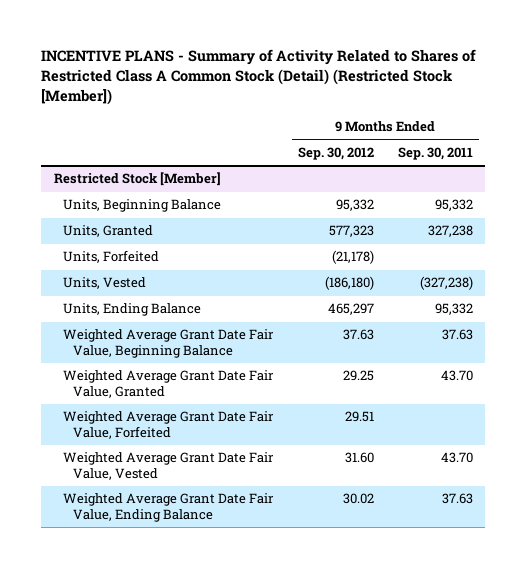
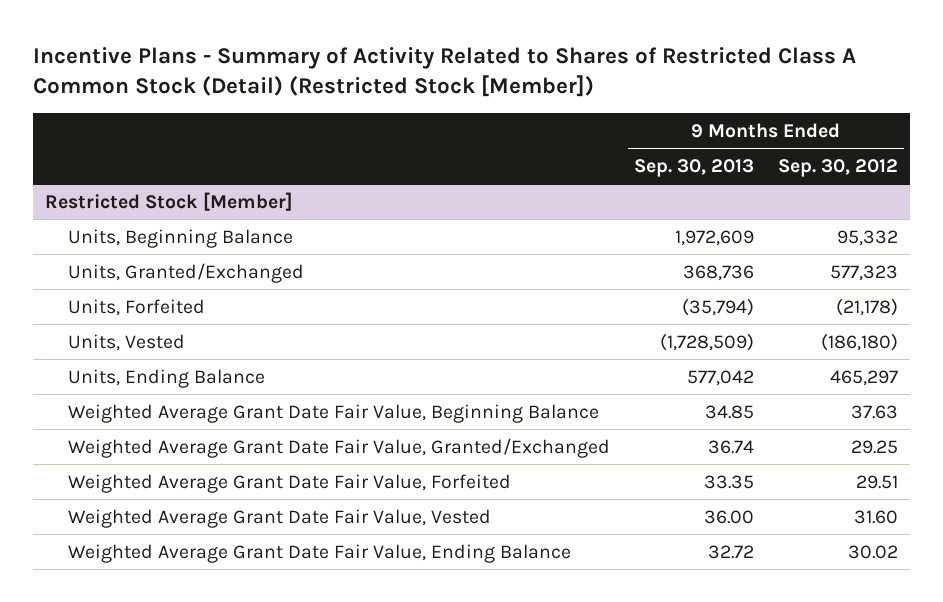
- INCENTIVE PLANS - Summary of Activity Related to Shares of Restricted Class A Common Stock (Detail) (Restricted Stock [Member])
+ Incentive Plans - Summary of Activity Related to Shares of Restricted Class A Common Stock (Detail) (Restricted Stock [Member])
- | 9 Months Ended Sep. 30, 2012 | 9 Months Ended Sep. 30, 2011
+ | 9 Months Ended Sep. 30, 2013 | 9 Months Ended Sep. 30, 2012
@ Restricted Stock [Member]
- Units, Granted | 577,323 | 327,238
+ Units, Granted/Exchanged | 368,736 | 577,323
- Weighted Average Grant Date Fair Value, Granted | 29.25 | 43.70
+ Weighted Average Grant Date Fair Value, Granted/Exchanged | 36.74 | 29.25

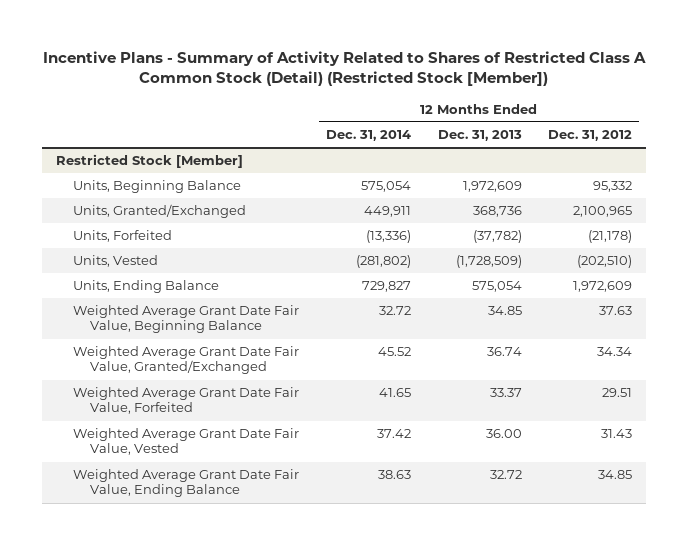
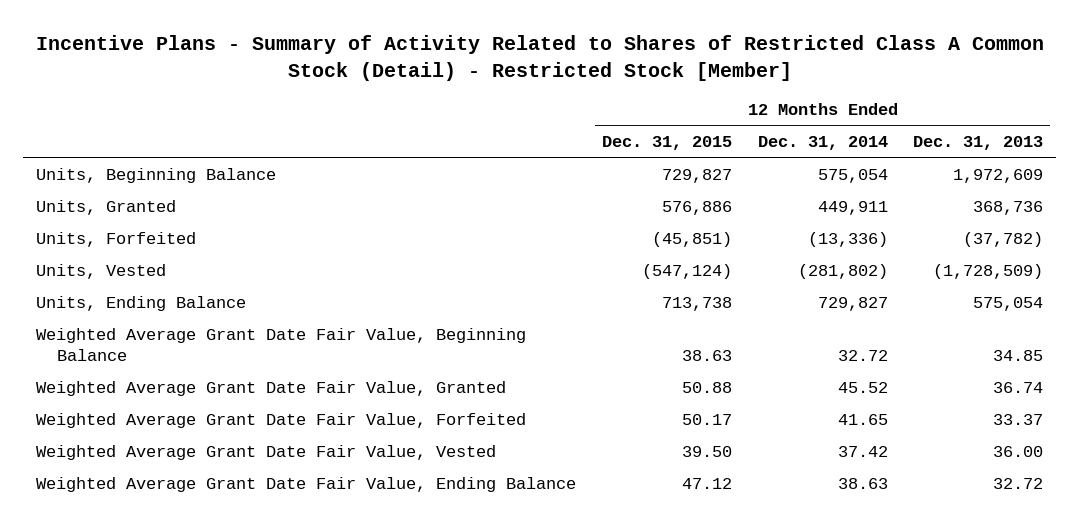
- Incentive Plans - Summary of Activity Related to Shares of Restricted Class A Common Stock (Detail) (Restricted Stock [Member])
+ Incentive Plans - Summary of Activity Related to Shares of Restricted Class A Common Stock (Detail) - Restricted Stock [Member]
- | 12 Months Ended Dec. 31, 2014 | 12 Months Ended Dec. 31, 2013 | 12 Months Ended Dec. 31, 2012
+ | 12 Months Ended Dec. 31, 2015 | 12 Months Ended Dec. 31, 2014 | 12 Months Ended Dec. 31, 2013
- Restricted Stock [Member]
- Units, Granted/Exchanged | 449,911 | 368,736 | 2,100,965
+ Units, Granted | 576,886 | 449,911 | 368,736
- Weighted Average Grant Date Fair Value, Granted/Exchanged | 45.52 | 36.74 | 34.34
+ Weighted Average Grant Date Fair Value, Granted | 50.88 | 45.52 | 36.74

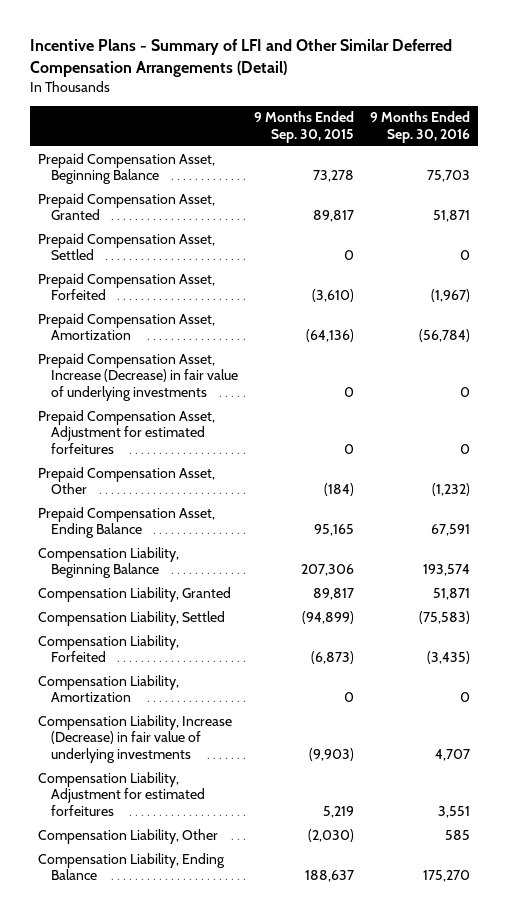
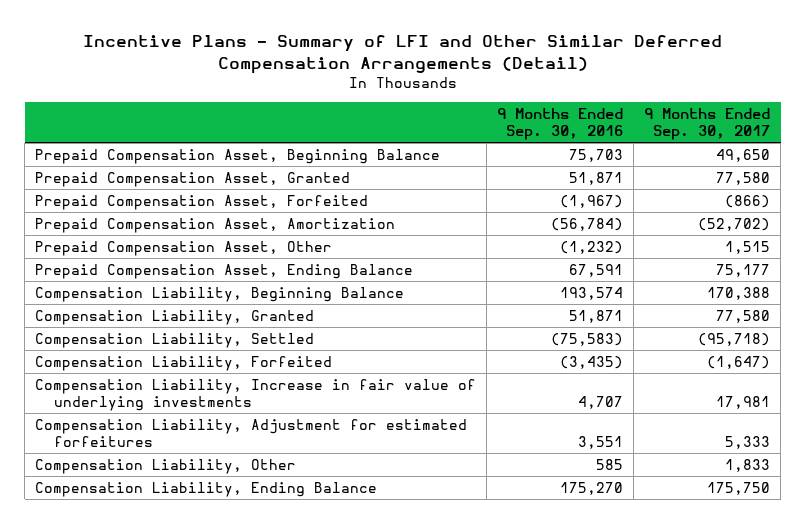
- | 9 Months Ended Sep. 30, 2015 | 9 Months Ended Sep. 30, 2016
+ | 9 Months Ended Sep. 30, 2016 | 9 Months Ended Sep. 30, 2017
- Prepaid Compensation Asset, Settled | 0 | 0
- Prepaid Compensation Asset, Increase (Decrease) in fair value of underlying investments | 0 | 0
- Prepaid Compensation Asset, Adjustment for estimated forfeitures | 0 | 0
- Compensation Liability, Amortization | 0 | 0
- Compensation Liability, Increase (Decrease) in fair value of underlying investments | (9,903) | 4,707
+ Compensation Liability, Increase in fair value of underlying investments | 4,707 | 17,981

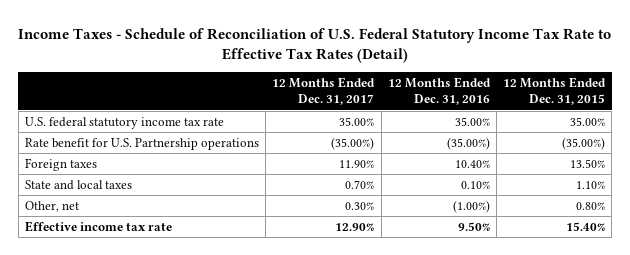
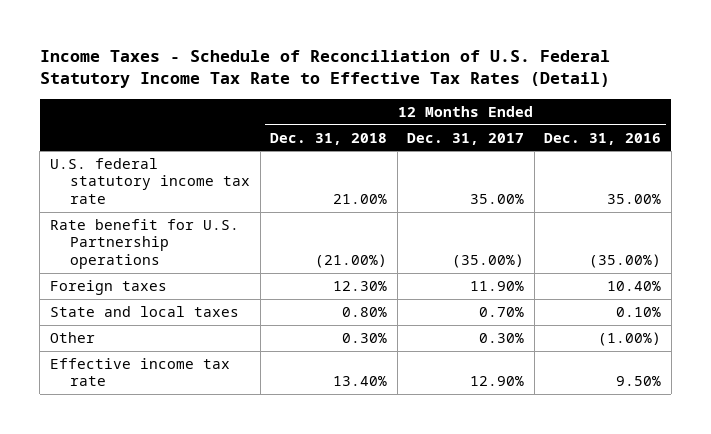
- | 12 Months Ended Dec. 31, 2017 | 12 Months Ended Dec. 31, 2016 | 12 Months Ended Dec. 31, 2015
+ | 12 Months Ended Dec. 31, 2018 | 12 Months Ended Dec. 31, 2017 | 12 Months Ended Dec. 31, 2016
- Other, net | 0.30% | (1.00%) | 0.80%
+ Other | 0.30% | 0.30% | (1.00%)

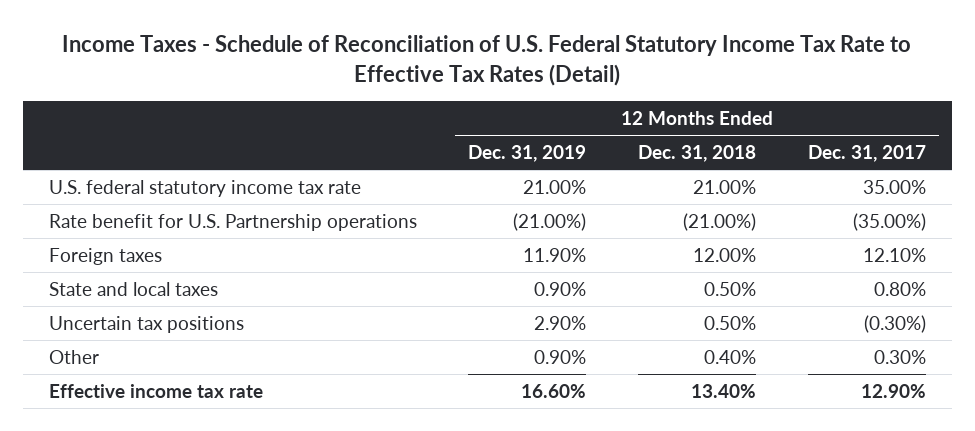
- | 12 Months Ended Dec. 31, 2018 | 12 Months Ended Dec. 31, 2017 | 12 Months Ended Dec. 31, 2016
+ | 12 Months Ended Dec. 31, 2019 | 12 Months Ended Dec. 31, 2018 | 12 Months Ended Dec. 31, 2017
- Foreign taxes | 12.30% | 11.90% | 10.40%
- State and local taxes | 0.80% | 0.70% | 0.10%
- Other | 0.30% | 0.30% | (1.00%)
+ Foreign taxes | 11.90% | 12.00% | 12.10%
+ State and local taxes | 0.90% | 0.50% | 0.80%
+ Uncertain tax positions | 2.90% | 0.50% | (0.30%)
+ Other | 0.90% | 0.40% | 0.30%

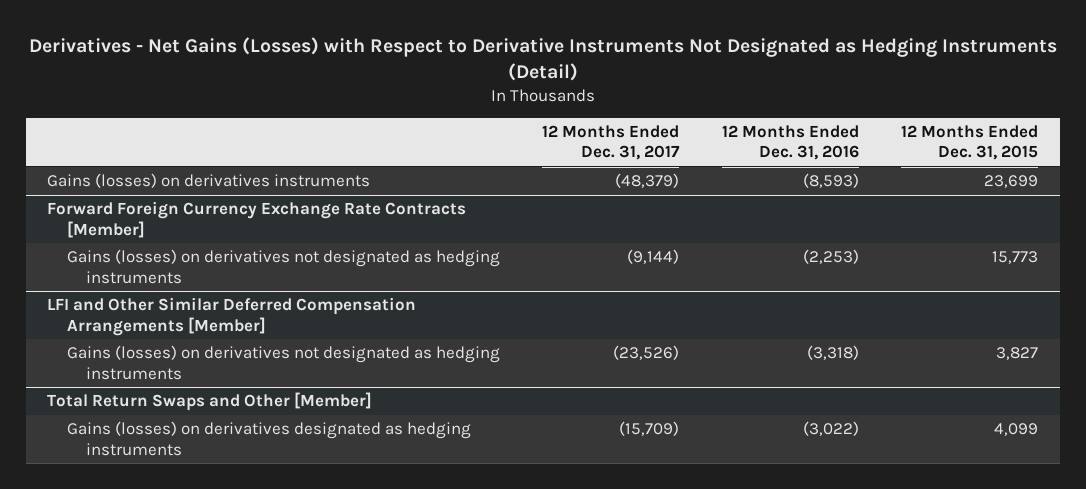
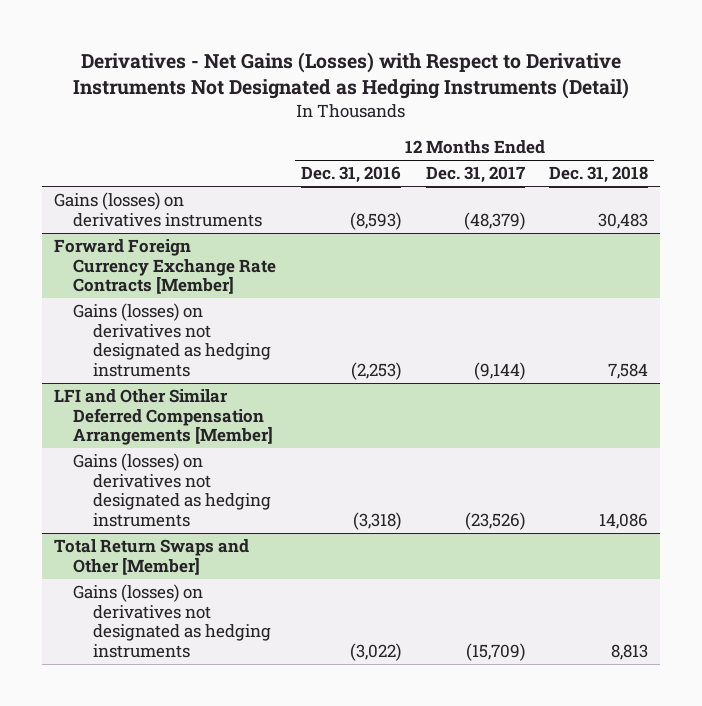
- | 12 Months Ended Dec. 31, 2017 | 12 Months Ended Dec. 31, 2016 | 12 Months Ended Dec. 31, 2015
+ | 12 Months Ended Dec. 31, 2016 | 12 Months Ended Dec. 31, 2017 | 12 Months Ended Dec. 31, 2018
@ Total Return Swaps and Other [Member]
- Gains (losses) on derivatives designated as hedging instruments | (15,709) | (3,022) | 4,099
+ Gains (losses) on derivatives not designated as hedging instruments | (3,022) | (15,709) | 8,813

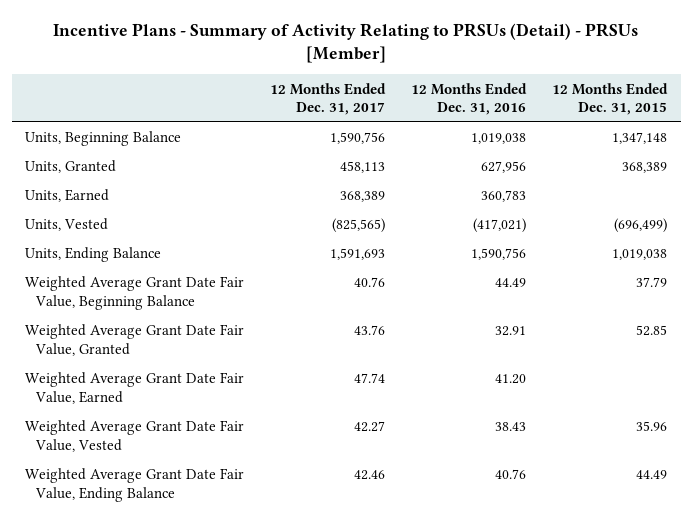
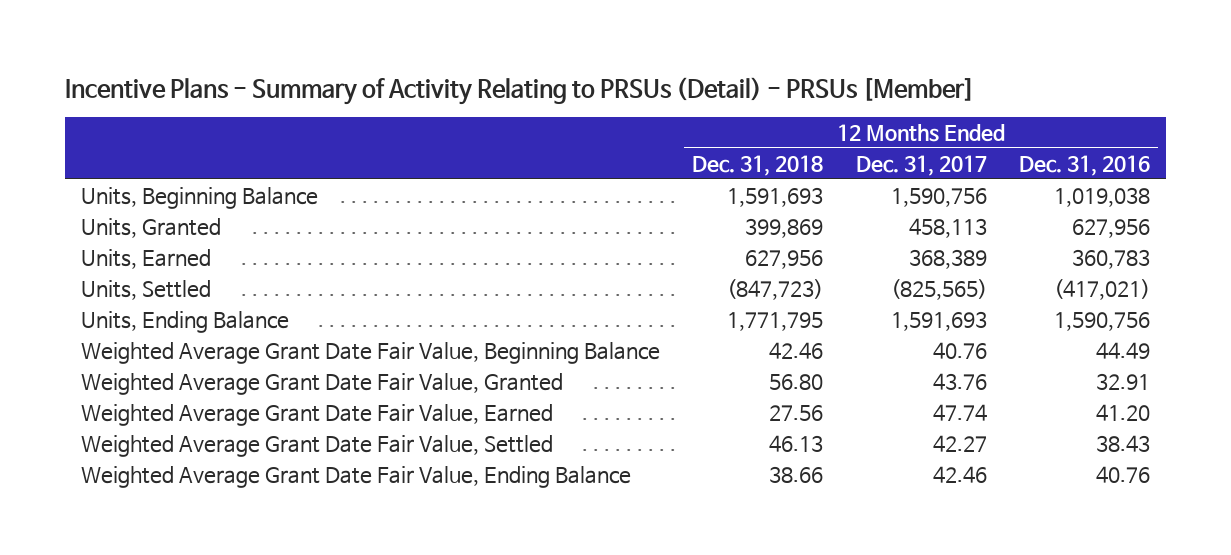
- | 12 Months Ended Dec. 31, 2017 | 12 Months Ended Dec. 31, 2016 | 12 Months Ended Dec. 31, 2015
+ | 12 Months Ended Dec. 31, 2018 | 12 Months Ended Dec. 31, 2017 | 12 Months Ended Dec. 31, 2016
- Units, Vested | (825,565) | (417,021) | (696,499)
+ Units, Settled | (847,723) | (825,565) | (417,021)
- Weighted Average Grant Date Fair Value, Vested | 42.27 | 38.43 | 35.96
+ Weighted Average Grant Date Fair Value, Settled | 46.13 | 42.27 | 38.43

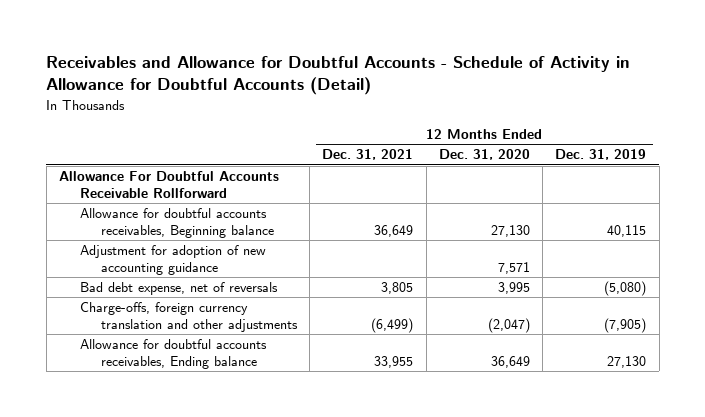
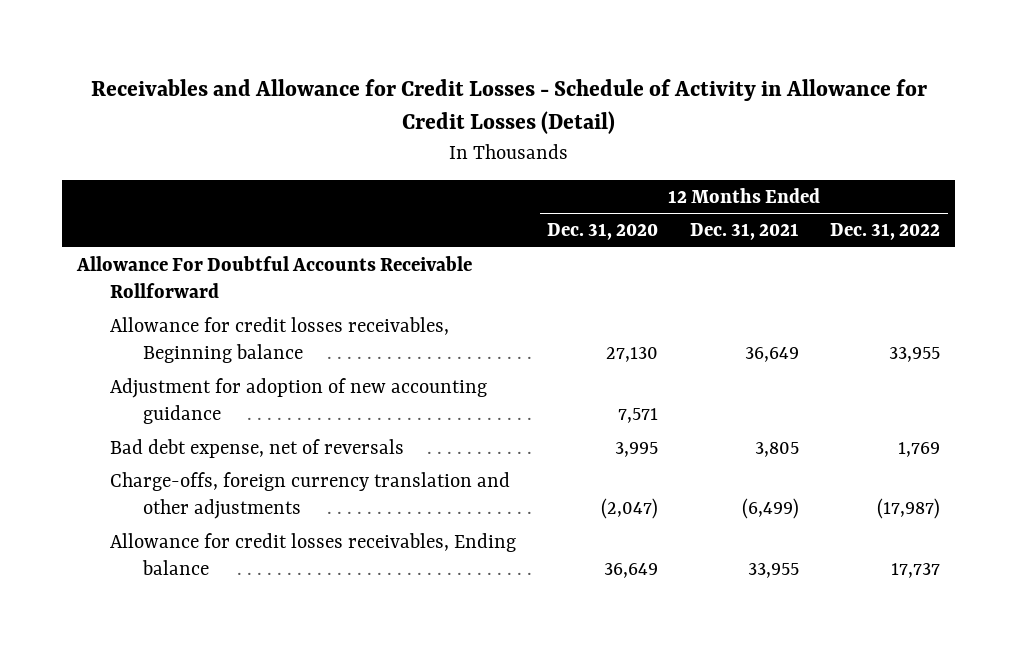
- Receivables and Allowance for Doubtful Accounts - Schedule of Activity in Allowance for Doubtful Accounts (Detail)
+ Receivables and Allowance for Credit Losses - Schedule of Activity in Allowance for Credit Losses (Detail)
- | 12 Months Ended Dec. 31, 2021 | 12 Months Ended Dec. 31, 2020 | 12 Months Ended Dec. 31, 2019
+ | 12 Months Ended Dec. 31, 2020 | 12 Months Ended Dec. 31, 2021 | 12 Months Ended Dec. 31, 2022
- Allowance for doubtful accounts receivables, Beginning balance | 36,649 | 27,130 | 40,115
+ Allowance for credit losses receivables, Beginning balance | 27,130 | 36,649 | 33,955
- Allowance for doubtful accounts receivables, Ending balance | 33,955 | 36,649 | 27,130
+ Allowance for credit losses receivables, Ending balance | 36,649 | 33,955 | 17,737

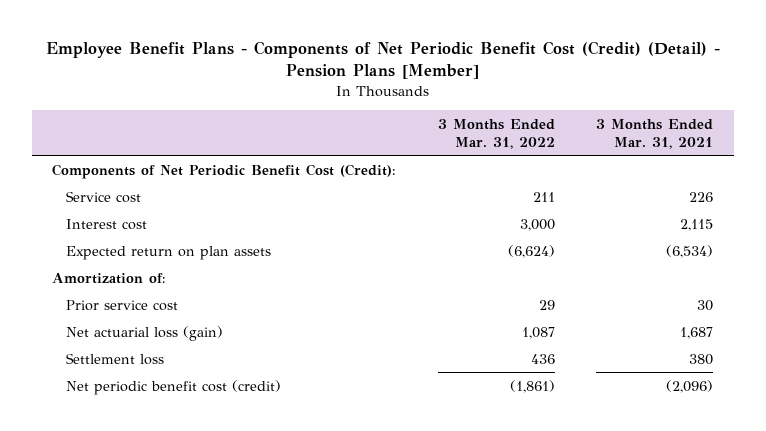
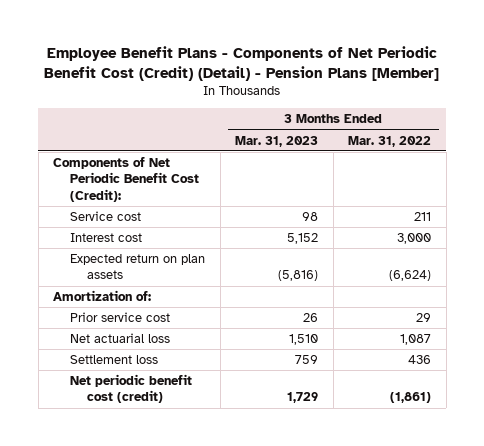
- | 3 Months Ended Mar. 31, 2022 | 3 Months Ended Mar. 31, 2021
+ | 3 Months Ended Mar. 31, 2023 | 3 Months Ended Mar. 31, 2022
- Net actuarial loss (gain) | 1,087 | 1,687
+ Net actuarial loss | 1,510 | 1,087

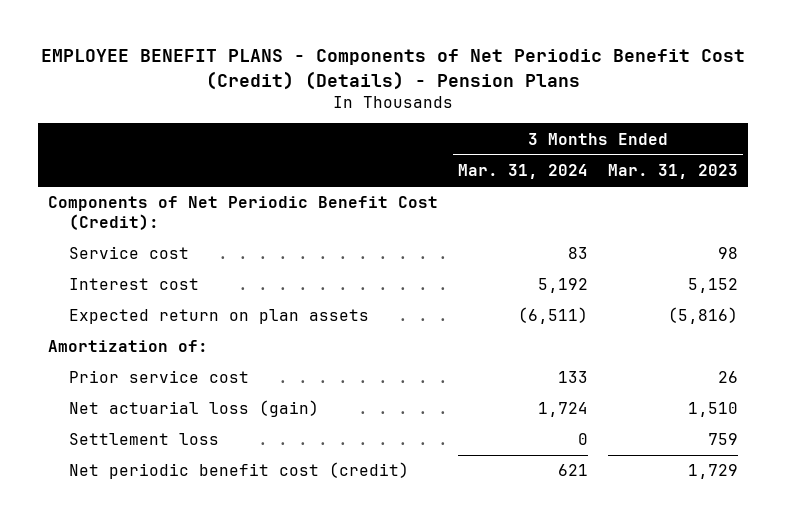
- Employee Benefit Plans - Components of Net Periodic Benefit Cost (Credit) (Detail) - Pension Plans [Member]
+ EMPLOYEE BENEFIT PLANS - Components of Net Periodic Benefit Cost (Credit) (Details) - Pension Plans
- | 3 Months Ended Mar. 31, 2023 | 3 Months Ended Mar. 31, 2022
+ | 3 Months Ended Mar. 31, 2024 | 3 Months Ended Mar. 31, 2023
- Net actuarial loss | 1,510 | 1,087
+ Net actuarial loss (gain) | 1,724 | 1,510

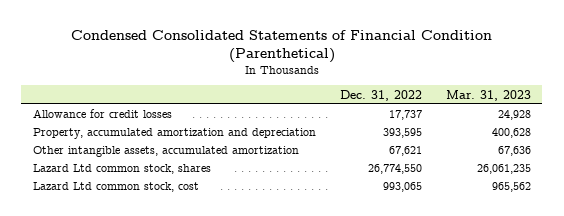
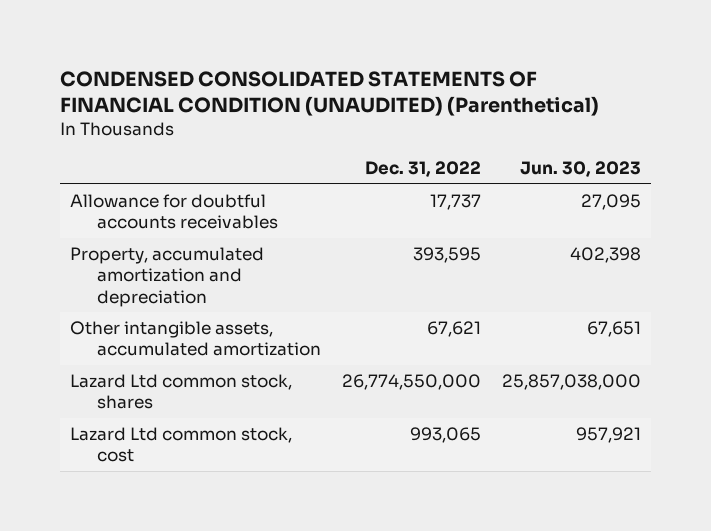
- Condensed Consolidated Statements of Financial Condition (Parenthetical)
+ CONDENSED CONSOLIDATED STATEMENTS OF FINANCIAL CONDITION (UNAUDITED) (Parenthetical)
- | Dec. 31, 2022 | Mar. 31, 2023
+ | Dec. 31, 2022 | Jun. 30, 2023
- Allowance for credit losses | 17,737 | 24,928
+ Allowance for doubtful accounts receivables | 17,737 | 27,095
- Lazard Ltd common stock, shares | 26,774,550 | 26,061,235
+ Lazard Ltd common stock, shares | 26,774,550,000 | 25,857,038,000

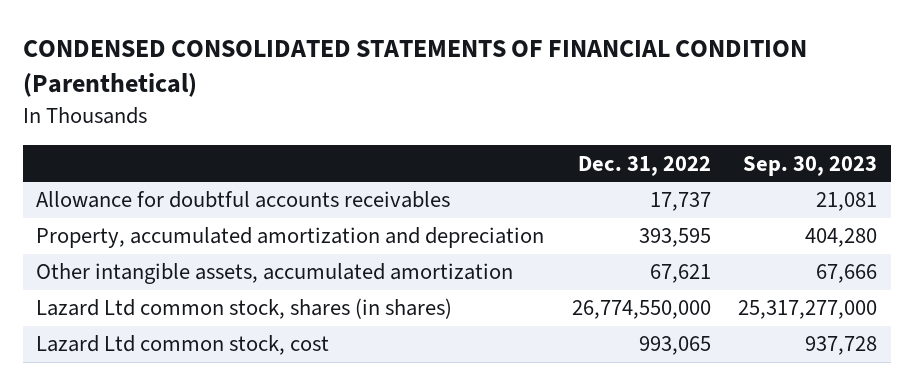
- CONDENSED CONSOLIDATED STATEMENTS OF FINANCIAL CONDITION (UNAUDITED) (Parenthetical)
+ CONDENSED CONSOLIDATED STATEMENTS OF FINANCIAL CONDITION (Parenthetical)
- | Dec. 31, 2022 | Jun. 30, 2023
+ | Dec. 31, 2022 | Sep. 30, 2023
- Lazard Ltd common stock, shares | 26,774,550,000 | 25,857,038,000
+ Lazard Ltd common stock, shares (in shares) | 26,774,550,000 | 25,317,277,000

